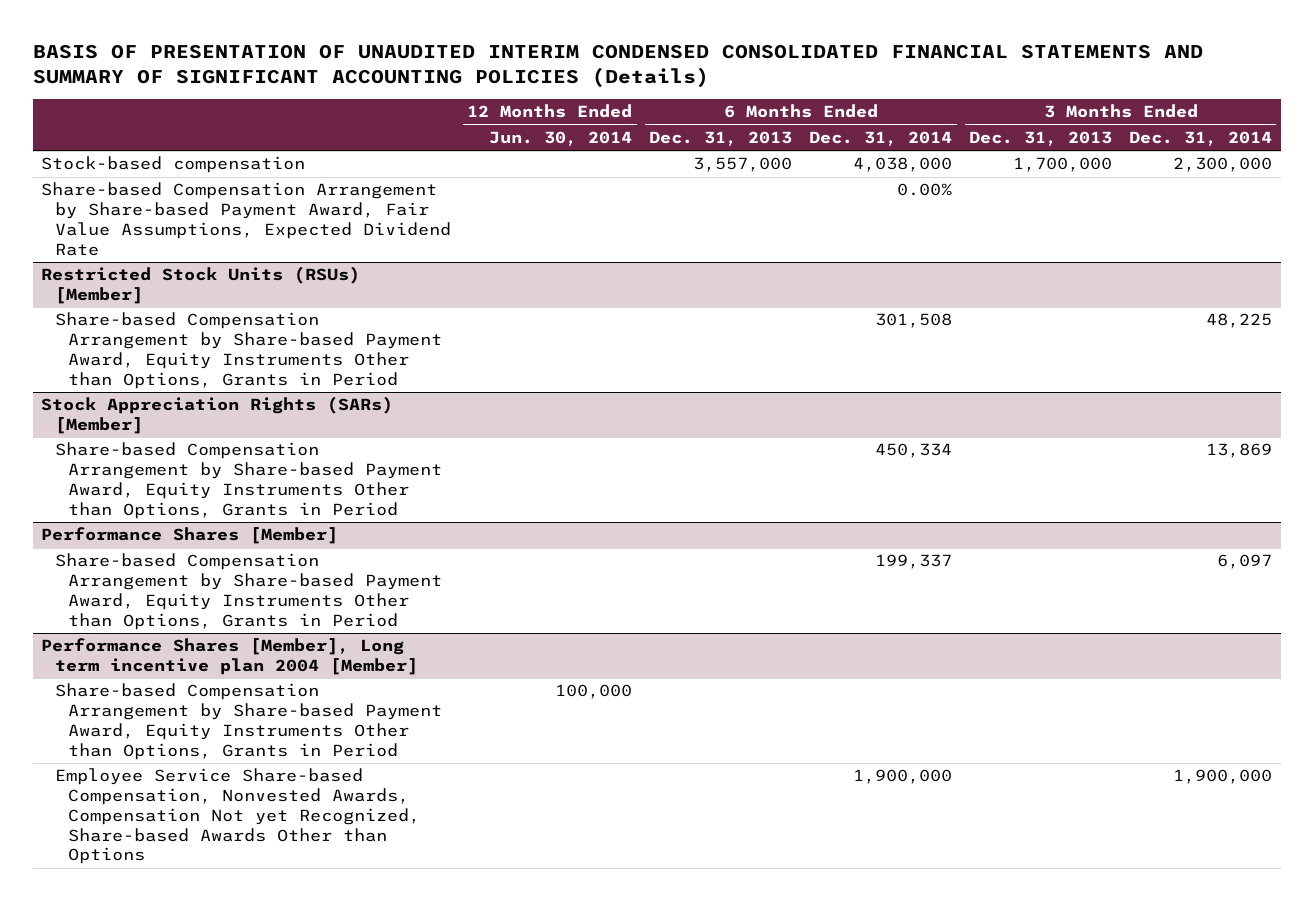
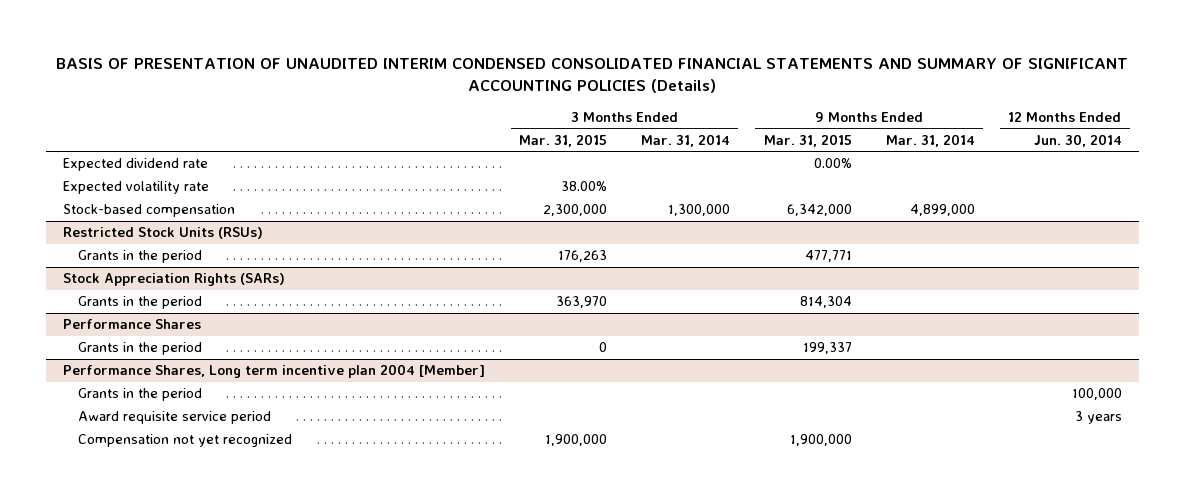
- | 12 Months Ended Jun. 30, 2014 | 6 Months Ended Dec. 31, 2013 | 6 Months Ended Dec. 31, 2014 | 3 Months Ended Dec. 31, 2013 | 3 Months Ended Dec. 31, 2014
+ | 3 Months Ended Mar. 31, 2015 | 3 Months Ended Mar. 31, 2014 | 9 Months Ended Mar. 31, 2015 | 9 Months Ended Mar. 31, 2014 | 12 Months Ended Jun. 30, 2014
+ Expected dividend rate | | | 0.00% | |
+ Expected volatility rate | 38.00% | | | |
- Share-based Compensation Arrangement by Share-based Payment Award, Fair Value Assumptions, Expected Dividend Rate | | | 0.00% | |
- Restricted Stock Units (RSUs) [Member]
- Share-based Compensation Arrangement by Share-based Payment Award, Equity Instruments Other than Options, Grants in Period | | | 301,508 | | 48,225
- Stock Appreciation Rights (SARs) [Member]
- Share-based Compensation Arrangement by Share-based Payment Award, Equity Instruments Other than Options, Grants in Period | | | 450,334 | | 13,869
- Performance Shares [Member]
- Share-based Compensation Arrangement by Share-based Payment Award, Equity Instruments Other than Options, Grants in Period | | | 199,337 | | 6,097
- Performance Shares [Member], Long term incentive plan 2004 [Member]
- Share-based Compensation Arrangement by Share-based Payment Award, Equity Instruments Other than Options, Grants in Period | 100,000 | | | |
- Employee Service Share-based Compensation, Nonvested Awards, Compensation Not yet Recognized, Share-based Awards Other than Options | | | 1,900,000 | | 1,900,000
+ Restricted Stock Units (RSUs)
+ Grants in the period | 176,263 | | 477,771 | |
+ Stock Appreciation Rights (SARs)
+ Grants in the period | 363,970 | | 814,304 | |
+ Performance Shares
+ Grants in the period | 0 | | 199,337 | |
+ Performance Shares, Long term incentive plan 2004 [Member]
+ Grants in the period | | | | | 100,000
+ Award requisite service period | | | | | 3 years
+ Compensation not yet recognized | 1,900,000 | | 1,900,000 | |

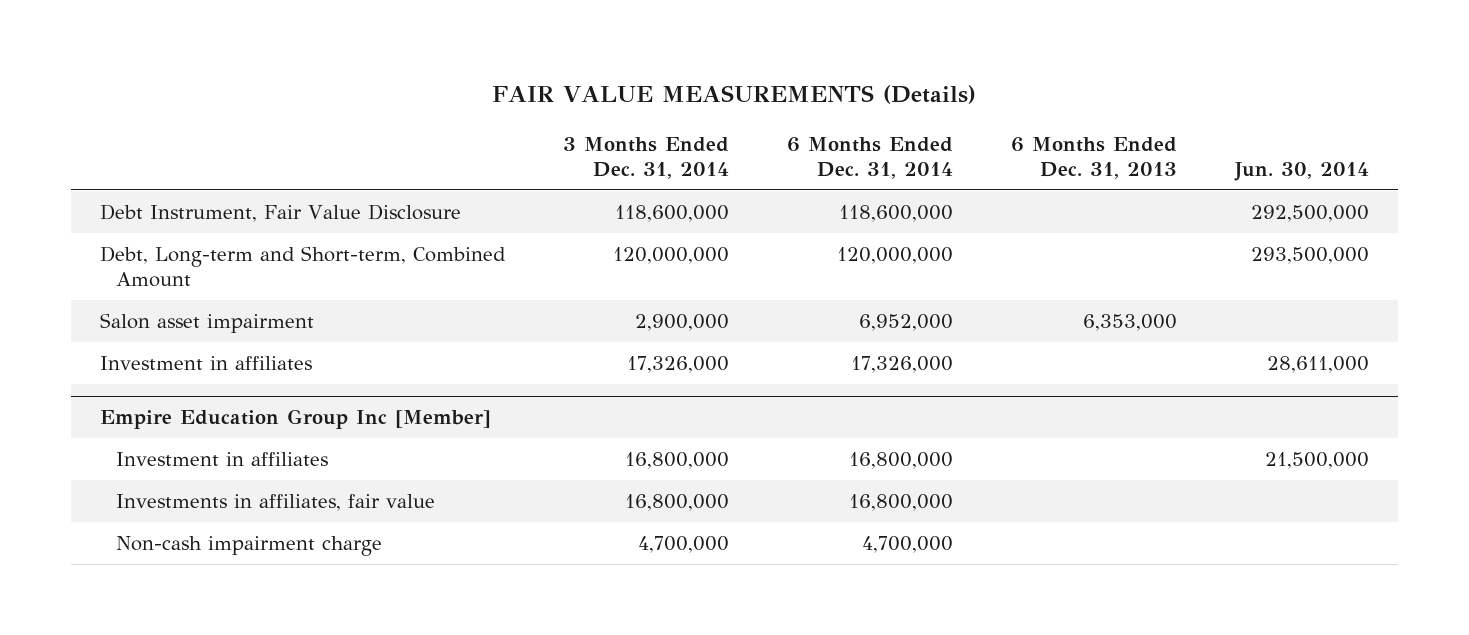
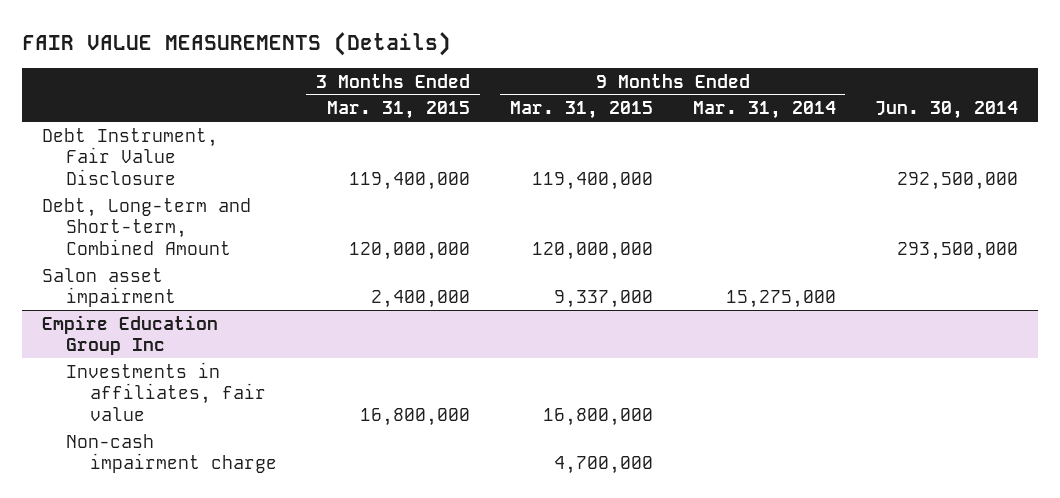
- | 3 Months Ended Dec. 31, 2014 | 6 Months Ended Dec. 31, 2014 | 6 Months Ended Dec. 31, 2013 | Jun. 30, 2014
+ | 3 Months Ended Mar. 31, 2015 | 9 Months Ended Mar. 31, 2015 | 9 Months Ended Mar. 31, 2014 | Jun. 30, 2014
- Investment in affiliates | 17,326,000 | 17,326,000 | | 28,611,000
- Empire Education Group Inc [Member]
- Investment in affiliates | 16,800,000 | 16,800,000 | | 21,500,000
+ Empire Education Group Inc

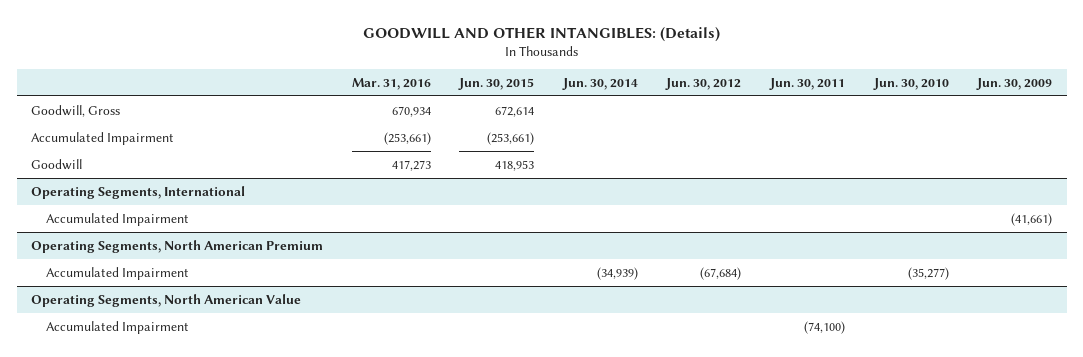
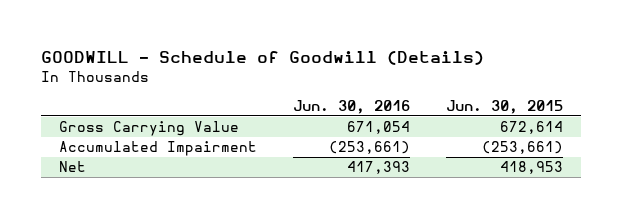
- GOODWILL AND OTHER INTANGIBLES: (Details)
+ GOODWILL - Schedule of Goodwill (Details)
- | Mar. 31, 2016 | Jun. 30, 2015 | Jun. 30, 2014 | Jun. 30, 2012 | Jun. 30, 2011 | Jun. 30, 2010 | Jun. 30, 2009
+ | Jun. 30, 2016 | Jun. 30, 2015
- Goodwill, Gross | 670,934 | 672,614 | | | | |
+ Gross Carrying Value | 671,054 | 672,614
- Goodwill | 417,273 | 418,953 | | | | |
- Operating Segments, International
- Accumulated Impairment | | | | | | | (41,661)
- Operating Segments, North American Premium
- Accumulated Impairment | | | (34,939) | (67,684) | | (35,277) |
- Operating Segments, North American Value
- Accumulated Impairment | | | | | (74,100) | |
+ Net | 417,393 | 418,953

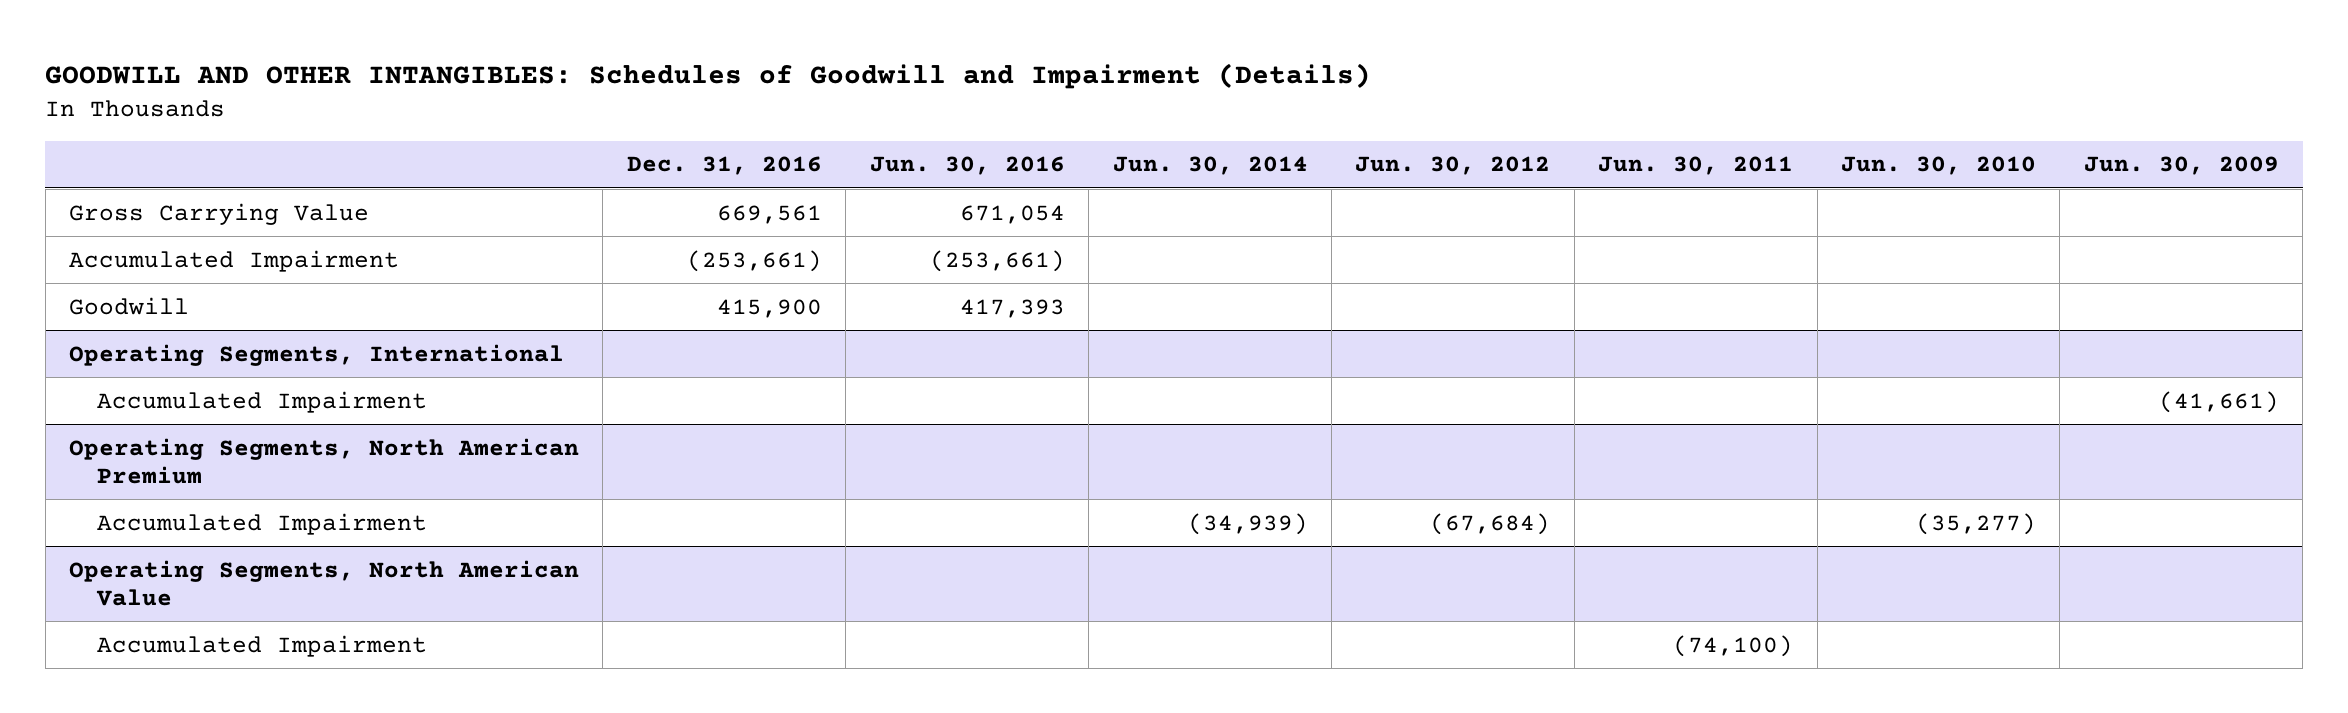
- GOODWILL - Schedule of Goodwill (Details)
+ GOODWILL AND OTHER INTANGIBLES: Schedules of Goodwill and Impairment (Details)
- | Jun. 30, 2016 | Jun. 30, 2015
+ | Dec. 31, 2016 | Jun. 30, 2016 | Jun. 30, 2014 | Jun. 30, 2012 | Jun. 30, 2011 | Jun. 30, 2010 | Jun. 30, 2009
- Net | 417,393 | 418,953
+ Goodwill | 415,900 | 417,393 | | | | |
+ Operating Segments, International
+ Accumulated Impairment | | | | | | | (41,661)
+ Operating Segments, North American Premium
+ Accumulated Impairment | | | (34,939) | (67,684) | | (35,277) |
+ Operating Segments, North American Value
+ Accumulated Impairment | | | | | (74,100) | |

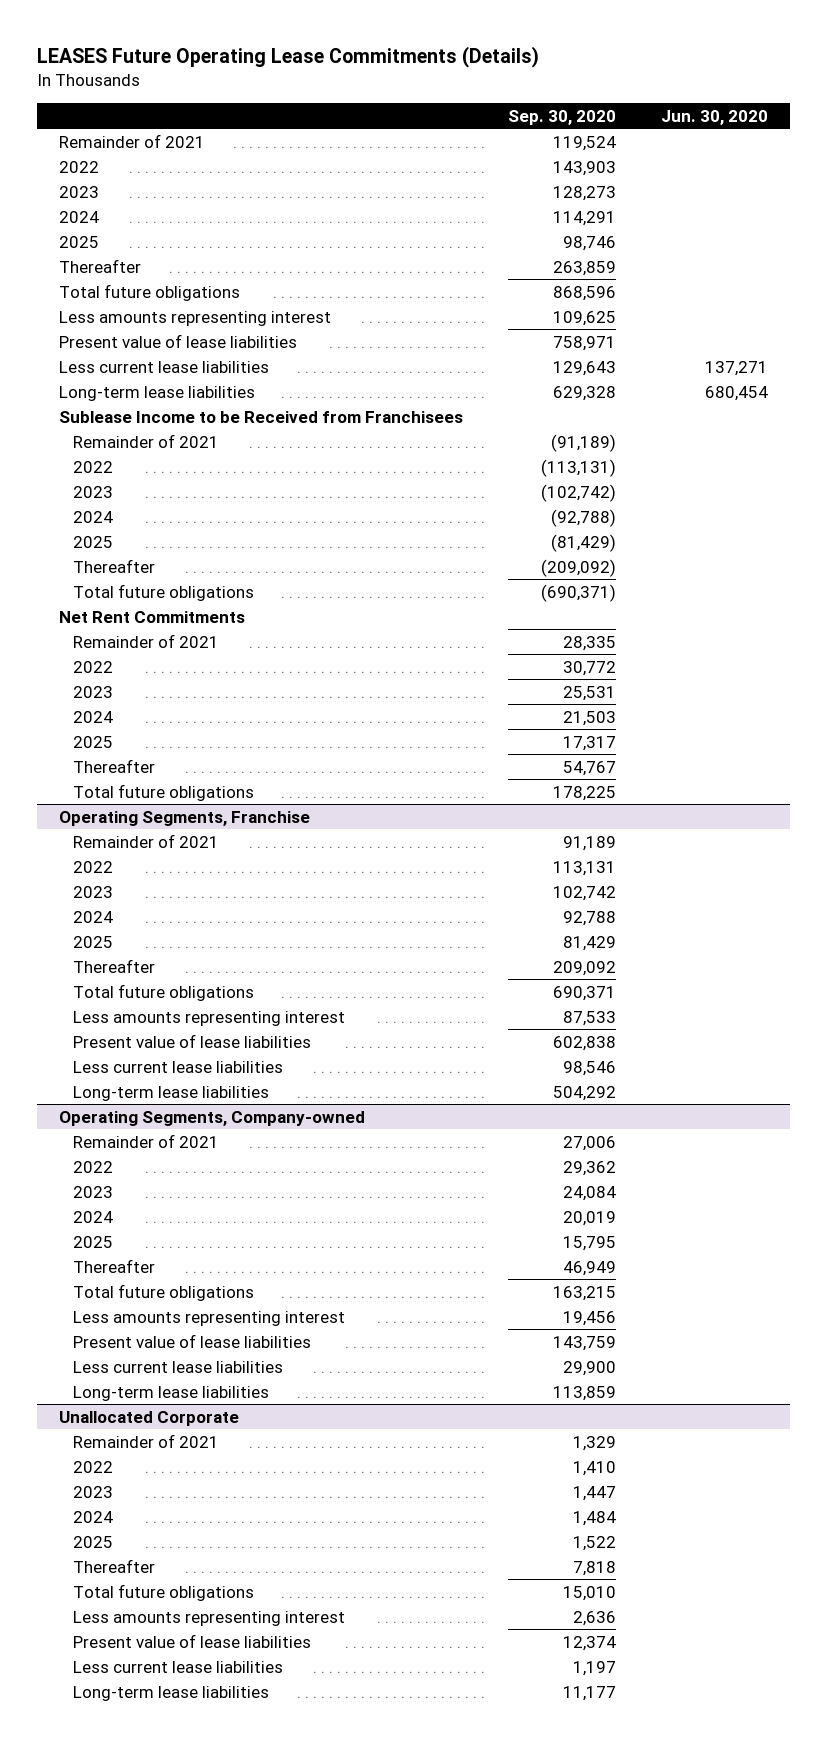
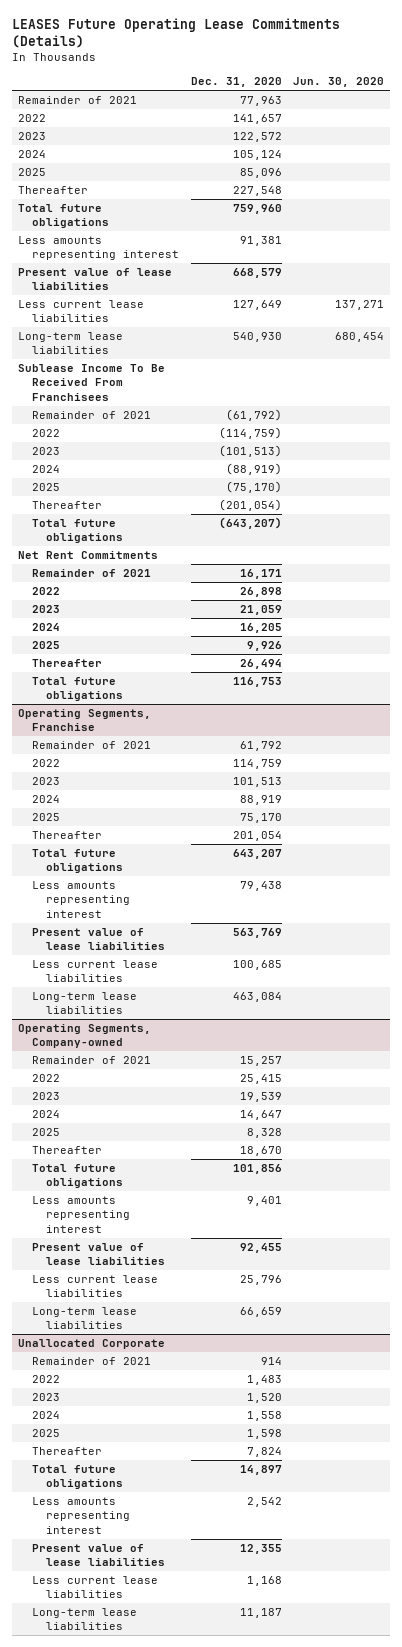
- | Sep. 30, 2020 | Jun. 30, 2020
+ | Dec. 31, 2020 | Jun. 30, 2020
- Sublease Income to be Received from Franchisees
+ Sublease Income To Be Received From Franchisees

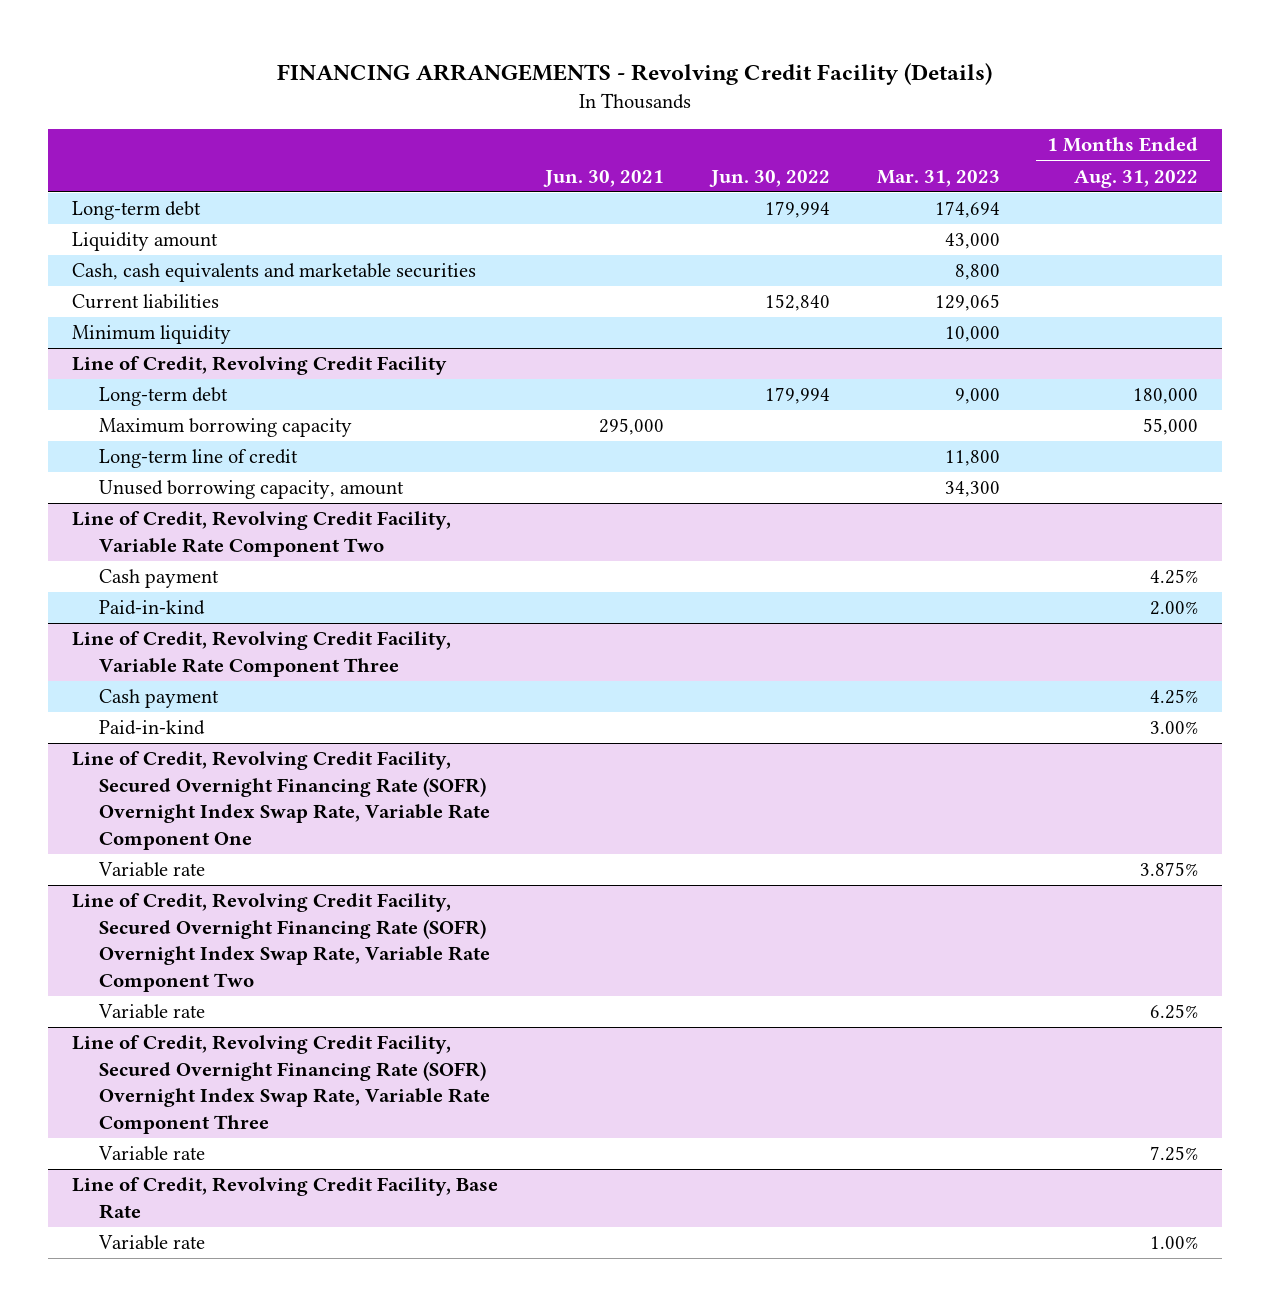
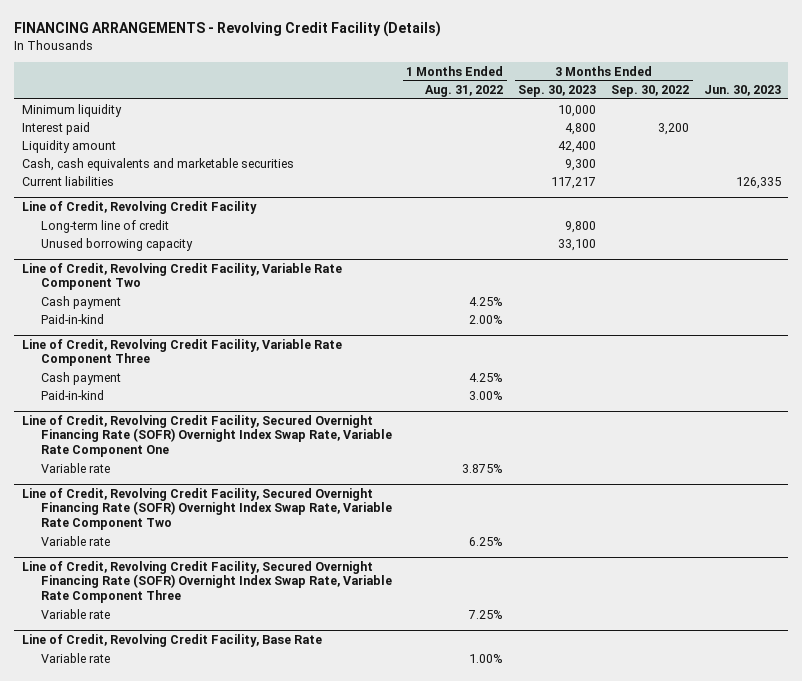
- | Jun. 30, 2021 | Jun. 30, 2022 | Mar. 31, 2023 | 1 Months Ended Aug. 31, 2022
+ | 1 Months Ended Aug. 31, 2022 | 3 Months Ended Sep. 30, 2023 | 3 Months Ended Sep. 30, 2022 | Jun. 30, 2023
- Long-term debt | | 179,994 | 174,694 |
moved up: Minimum liquidity | | 10,000 | |
+ Interest paid | | 4,800 | 3,200 |
@ Line of Credit, Revolving Credit Facility
- Long-term debt | | 179,994 | 9,000 | 180,000
- Maximum borrowing capacity | 295,000 | | | 55,000
- Unused borrowing capacity, amount | | | 34,300 |
+ Unused borrowing capacity | | 33,100 | |

